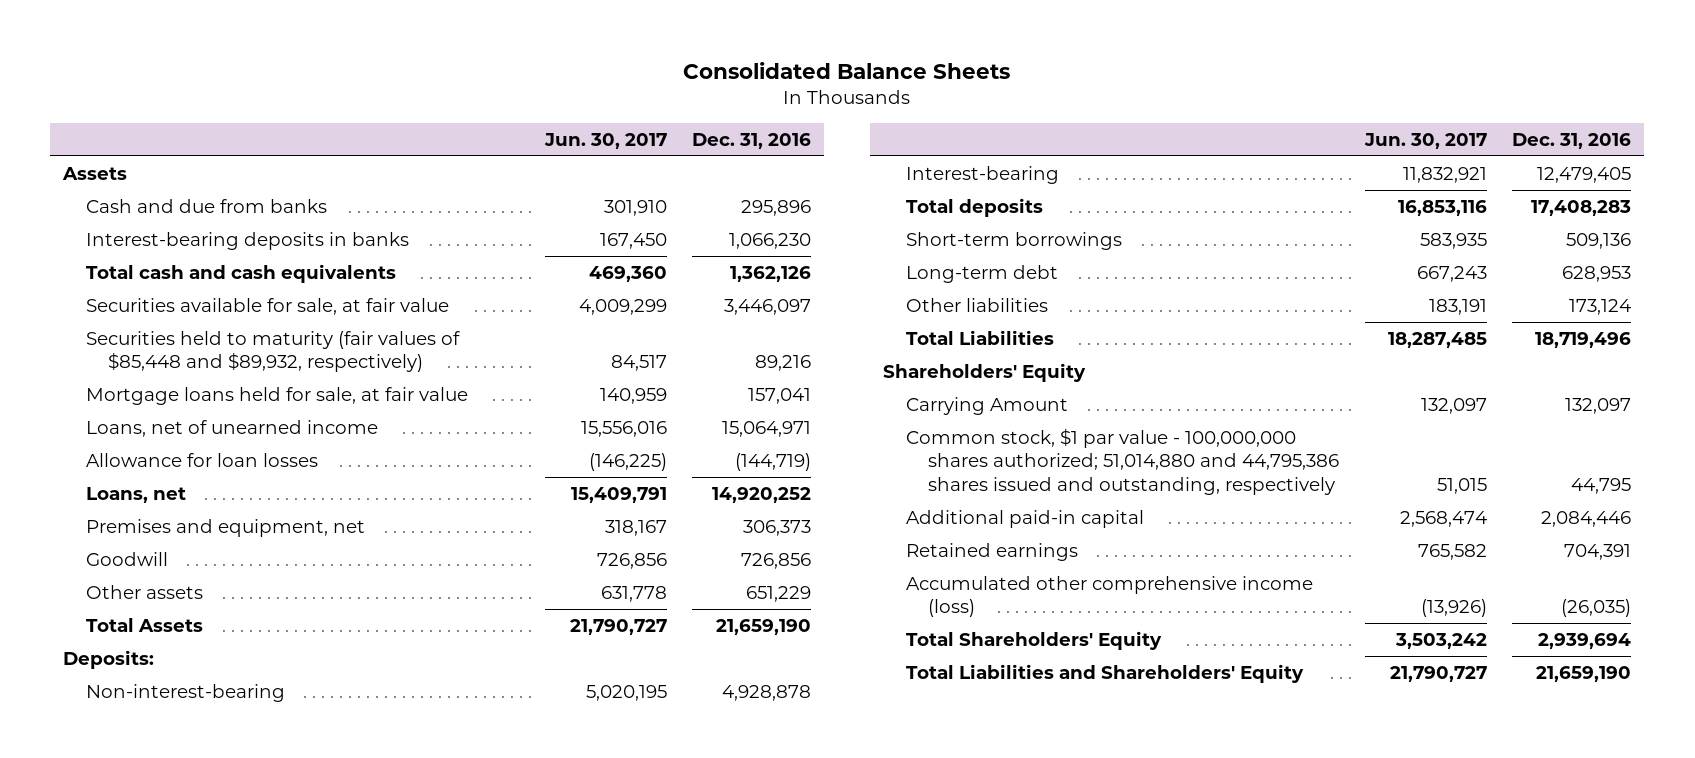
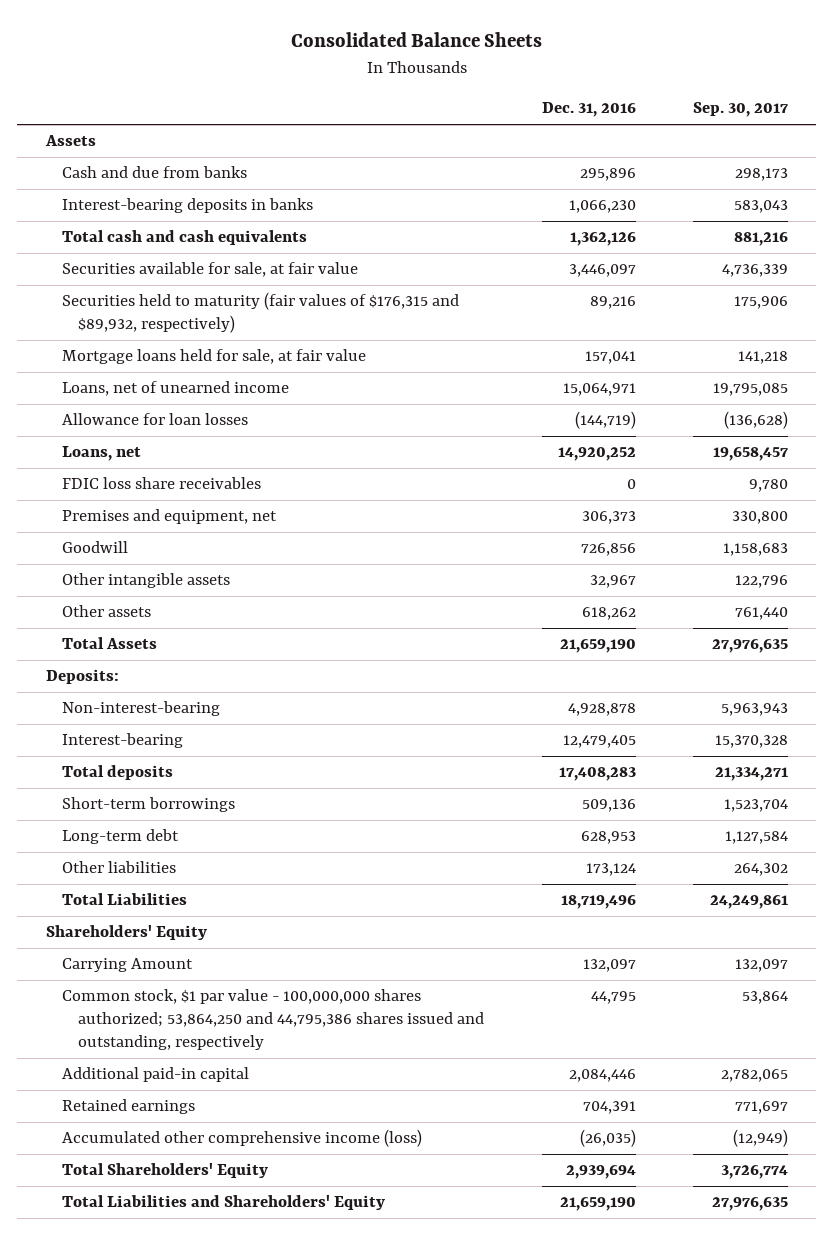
- | Jun. 30, 2017 | Dec. 31, 2016
+ | Dec. 31, 2016 | Sep. 30, 2017
- Securities held to maturity (fair values of $85,448 and $89,932, respectively) | 84,517 | 89,216
+ Securities held to maturity (fair values of $176,315 and $89,932, respectively) | 89,216 | 175,906
+ FDIC loss share receivables | 0 | 9,780
- Other assets | 631,778 | 651,229
+ Other intangible assets | 32,967 | 122,796
+ Other assets | 618,262 | 761,440
- Common stock, $1 par value - 100,000,000 shares authorized; 51,014,880 and 44,795,386 shares issued and outstanding, respectively | 51,015 | 44,795
+ Common stock, $1 par value - 100,000,000 shares authorized; 53,864,250 and 44,795,386 shares issued and outstanding, respectively | 44,795 | 53,864

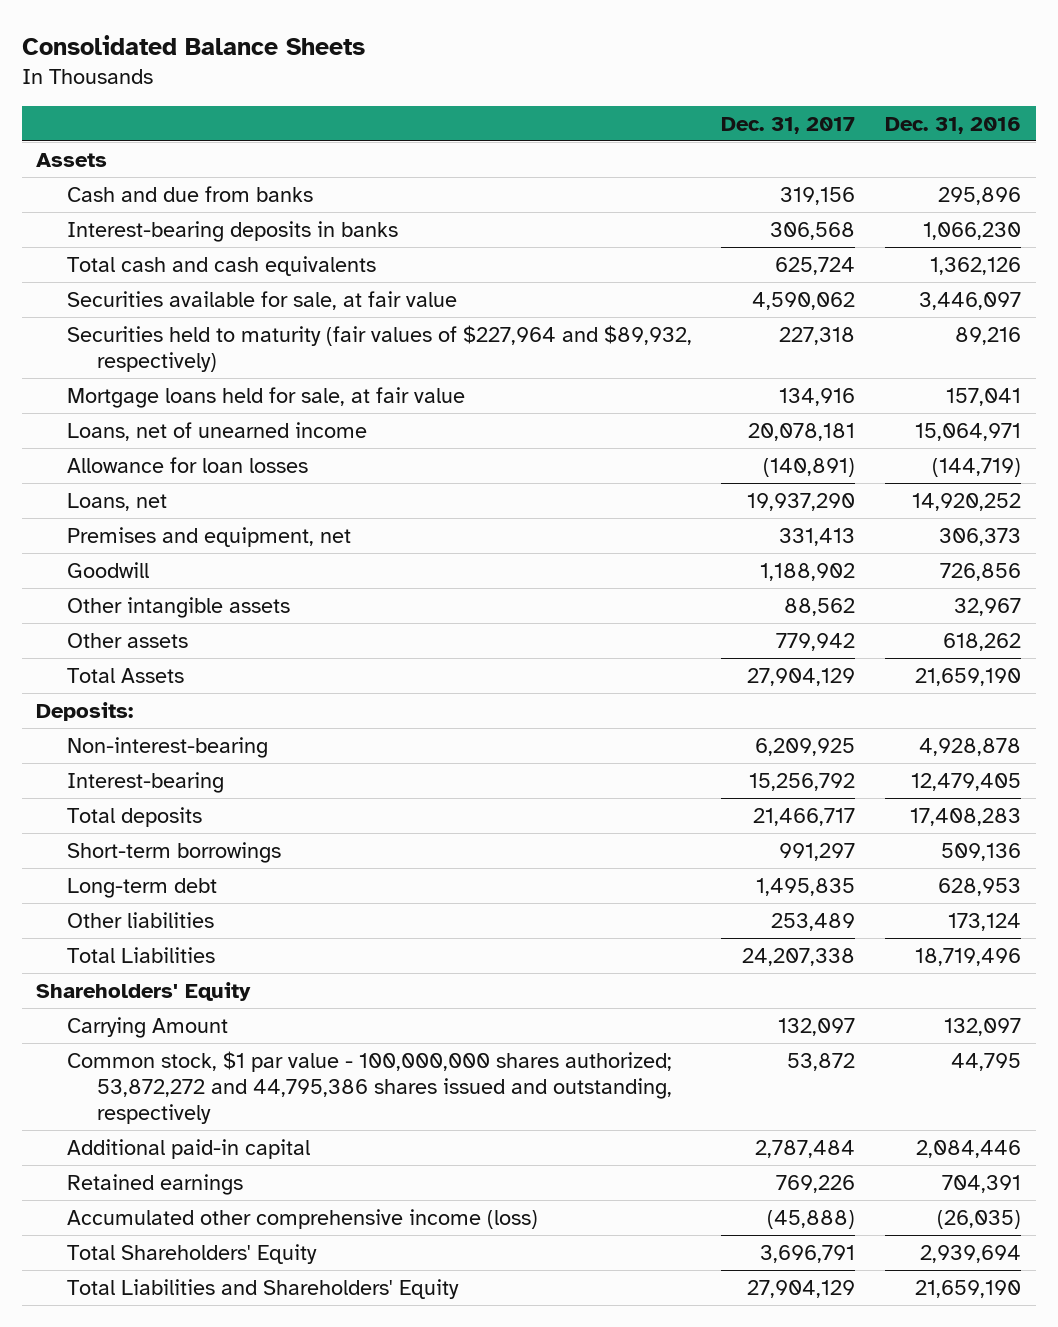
- | Dec. 31, 2016 | Sep. 30, 2017
+ | Dec. 31, 2017 | Dec. 31, 2016
- Securities held to maturity (fair values of $176,315 and $89,932, respectively) | 89,216 | 175,906
+ Securities held to maturity (fair values of $227,964 and $89,932, respectively) | 227,318 | 89,216
- FDIC loss share receivables | 0 | 9,780
- Common stock, $1 par value - 100,000,000 shares authorized; 53,864,250 and 44,795,386 shares issued and outstanding, respectively | 44,795 | 53,864
+ Common stock, $1 par value - 100,000,000 shares authorized; 53,872,272 and 44,795,386 shares issued and outstanding, respectively | 53,872 | 44,795

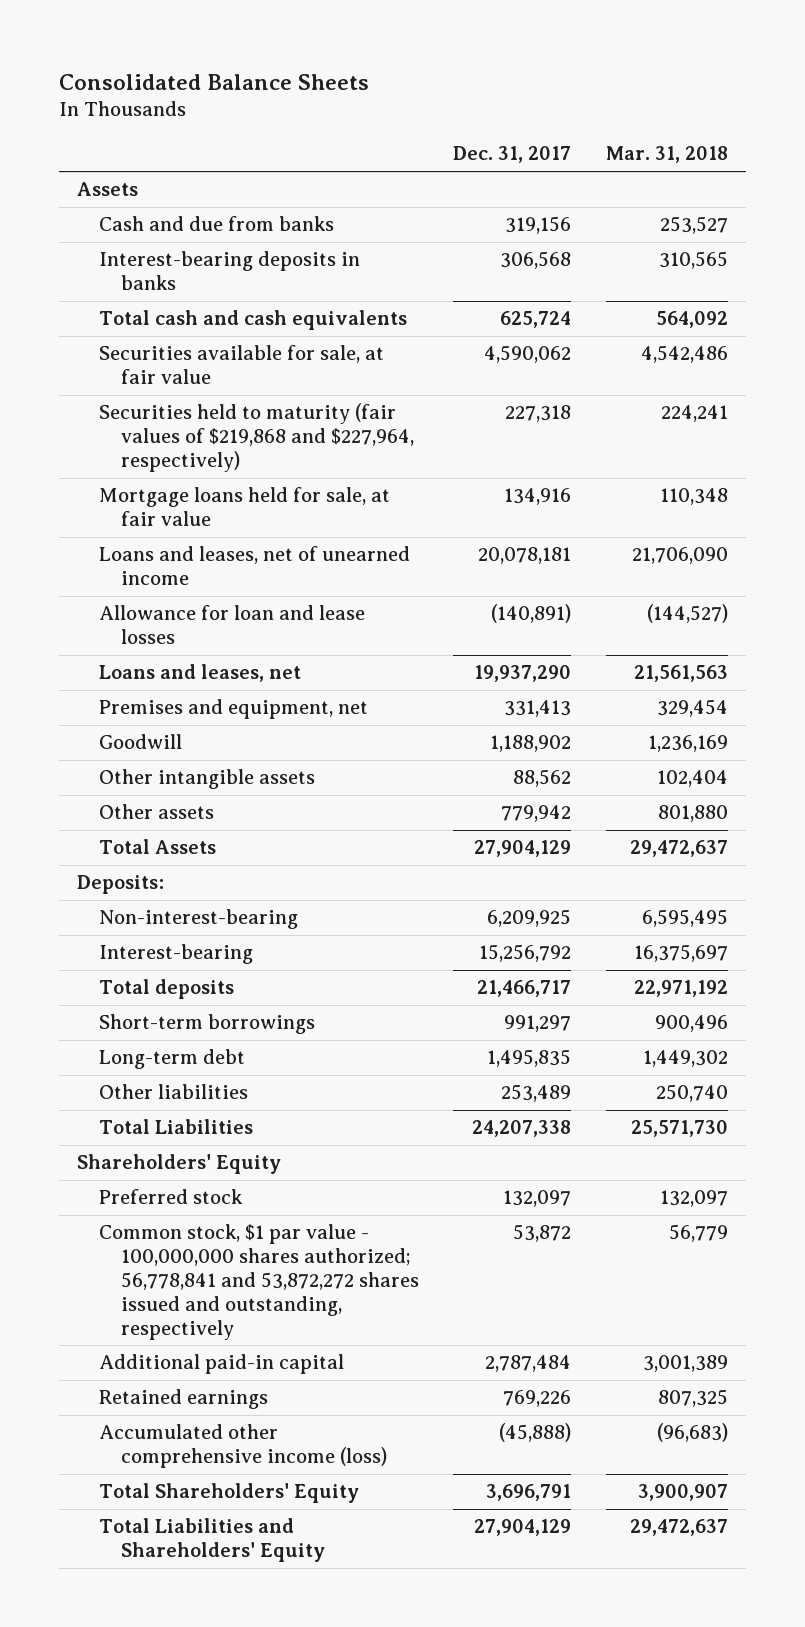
- | Dec. 31, 2017 | Dec. 31, 2016
+ | Dec. 31, 2017 | Mar. 31, 2018
- Securities held to maturity (fair values of $227,964 and $89,932, respectively) | 227,318 | 89,216
+ Securities held to maturity (fair values of $219,868 and $227,964, respectively) | 227,318 | 224,241
- Loans, net of unearned income | 20,078,181 | 15,064,971
- Allowance for loan losses | (140,891) | (144,719)
- Loans, net | 19,937,290 | 14,920,252
+ Loans and leases, net of unearned income | 20,078,181 | 21,706,090
+ Allowance for loan and lease losses | (140,891) | (144,527)
+ Loans and leases, net | 19,937,290 | 21,561,563
- Carrying Amount | 132,097 | 132,097
- Common stock, $1 par value - 100,000,000 shares authorized; 53,872,272 and 44,795,386 shares issued and outstanding, respectively | 53,872 | 44,795
+ Preferred stock | 132,097 | 132,097
+ Common stock, $1 par value - 100,000,000 shares authorized; 56,778,841 and 53,872,272 shares issued and outstanding, respectively | 53,872 | 56,779

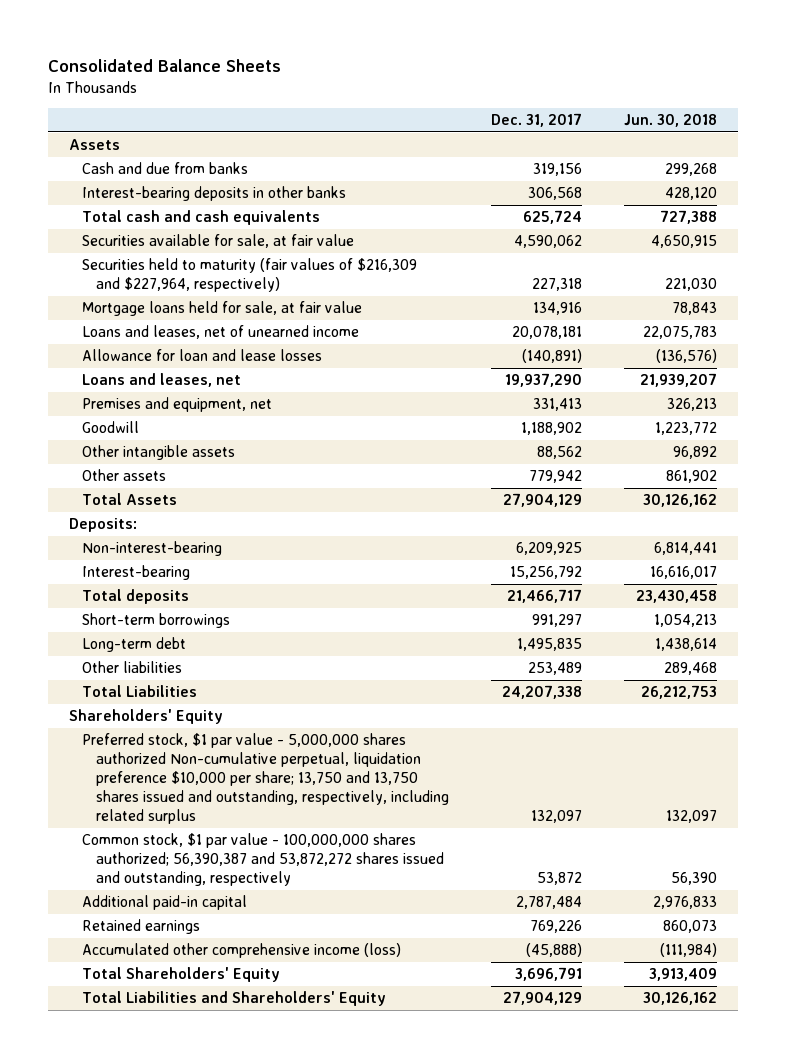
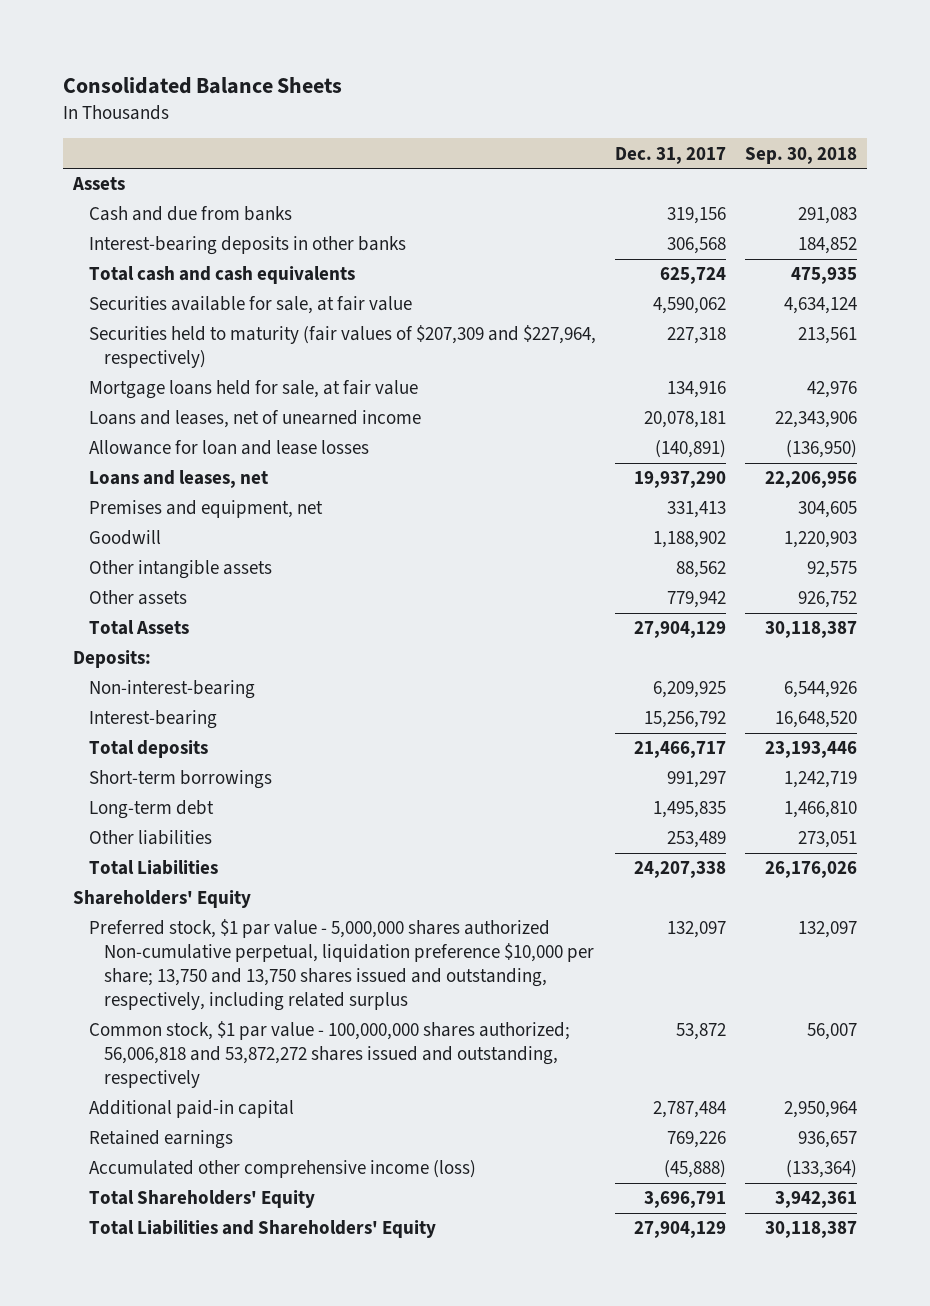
- | Dec. 31, 2017 | Jun. 30, 2018
+ | Dec. 31, 2017 | Sep. 30, 2018
- Securities held to maturity (fair values of $216,309 and $227,964, respectively) | 227,318 | 221,030
+ Securities held to maturity (fair values of $207,309 and $227,964, respectively) | 227,318 | 213,561
- Common stock, $1 par value - 100,000,000 shares authorized; 56,390,387 and 53,872,272 shares issued and outstanding, respectively | 53,872 | 56,390
+ Common stock, $1 par value - 100,000,000 shares authorized; 56,006,818 and 53,872,272 shares issued and outstanding, respectively | 53,872 | 56,007

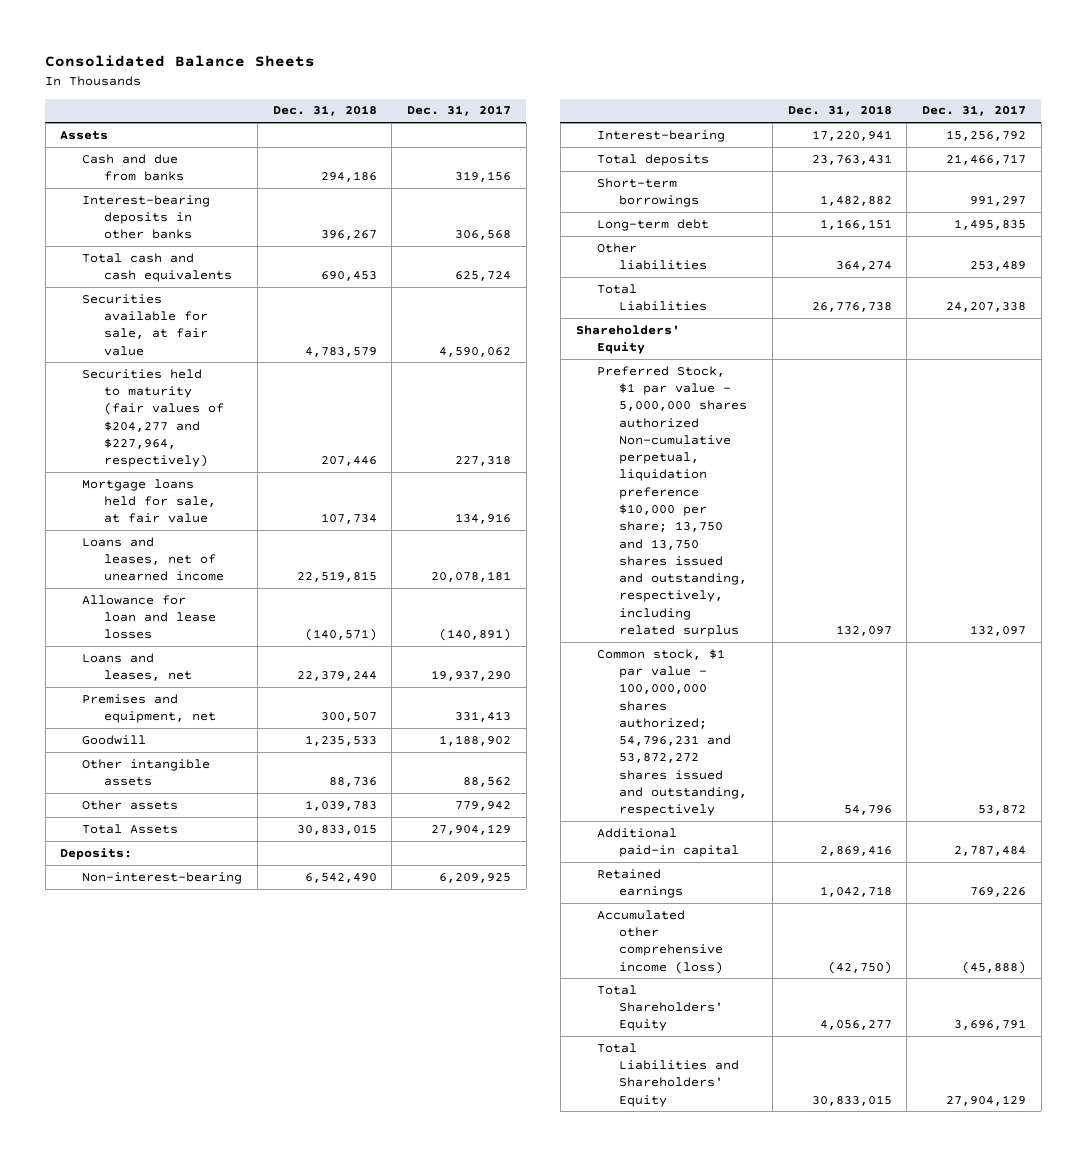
- | Dec. 31, 2017 | Sep. 30, 2018
+ | Dec. 31, 2018 | Dec. 31, 2017
- Securities held to maturity (fair values of $207,309 and $227,964, respectively) | 227,318 | 213,561
+ Securities held to maturity (fair values of $204,277 and $227,964, respectively) | 207,446 | 227,318
- Preferred stock, $1 par value - 5,000,000 shares authorized Non-cumulative perpetual, liquidation preference $10,000 per share; 13,750 and 13,750 shares issued and outstanding, respectively, including related surplus | 132,097 | 132,097
- Common stock, $1 par value - 100,000,000 shares authorized; 56,006,818 and 53,872,272 shares issued and outstanding, respectively | 53,872 | 56,007
+ Preferred Stock, $1 par value - 5,000,000 shares authorized Non-cumulative perpetual, liquidation preference $10,000 per share; 13,750 and 13,750 shares issued and outstanding, respectively, including related surplus | 132,097 | 132,097
+ Common stock, $1 par value - 100,000,000 shares authorized; 54,796,231 and 53,872,272 shares issued and outstanding, respectively | 54,796 | 53,872

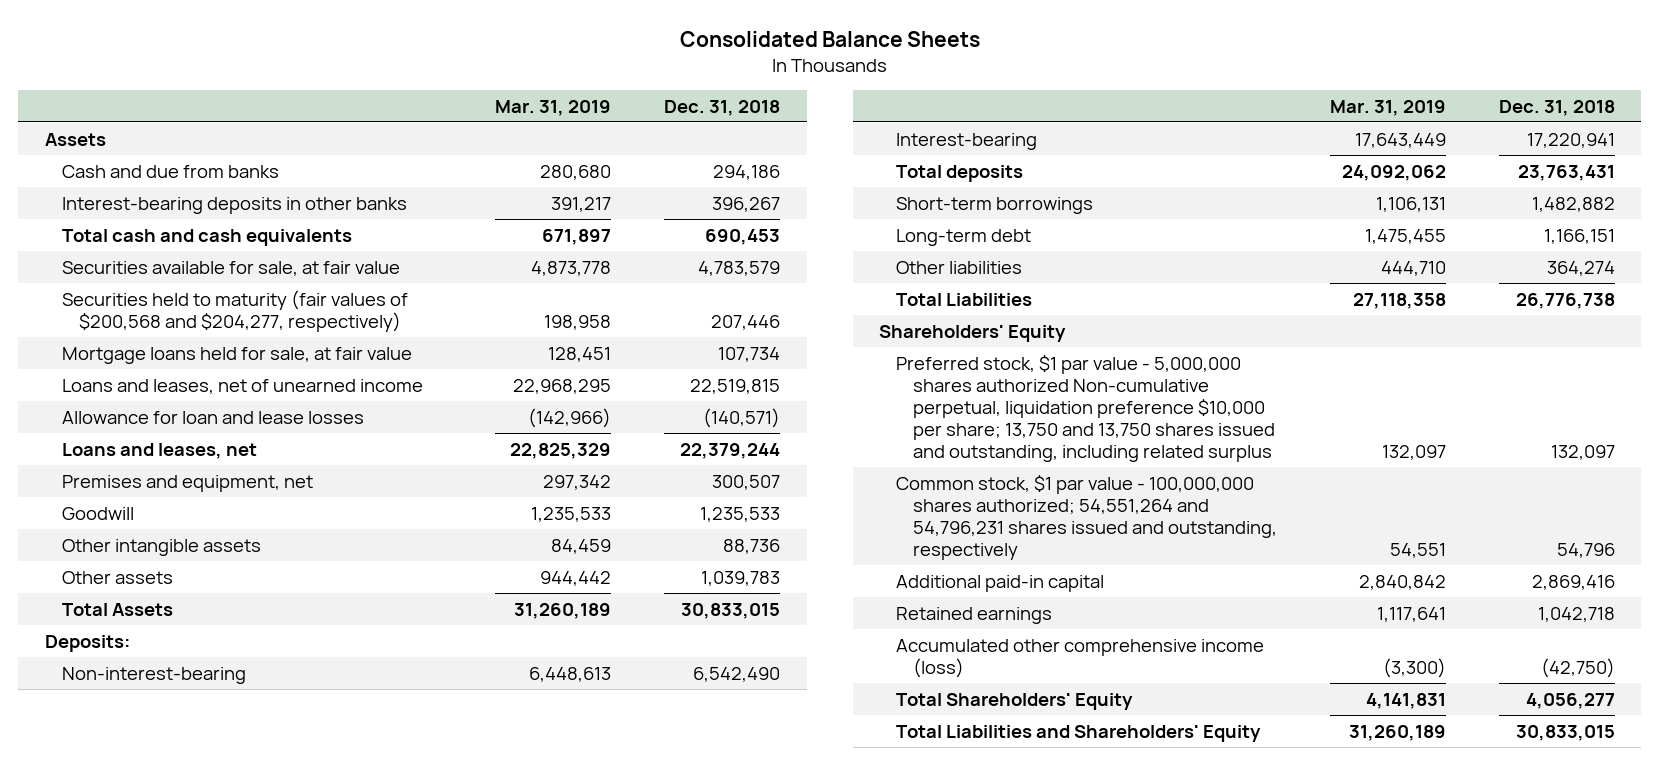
- | Dec. 31, 2018 | Dec. 31, 2017
+ | Mar. 31, 2019 | Dec. 31, 2018
- Securities held to maturity (fair values of $204,277 and $227,964, respectively) | 207,446 | 227,318
+ Securities held to maturity (fair values of $200,568 and $204,277, respectively) | 198,958 | 207,446
- Preferred Stock, $1 par value - 5,000,000 shares authorized Non-cumulative perpetual, liquidation preference $10,000 per share; 13,750 and 13,750 shares issued and outstanding, respectively, including related surplus | 132,097 | 132,097
- Common stock, $1 par value - 100,000,000 shares authorized; 54,796,231 and 53,872,272 shares issued and outstanding, respectively | 54,796 | 53,872
+ Preferred stock, $1 par value - 5,000,000 shares authorized Non-cumulative perpetual, liquidation preference $10,000 per share; 13,750 and 13,750 shares issued and outstanding, including related surplus | 132,097 | 132,097
+ Common stock, $1 par value - 100,000,000 shares authorized; 54,551,264 and 54,796,231 shares issued and outstanding, respectively | 54,551 | 54,796

